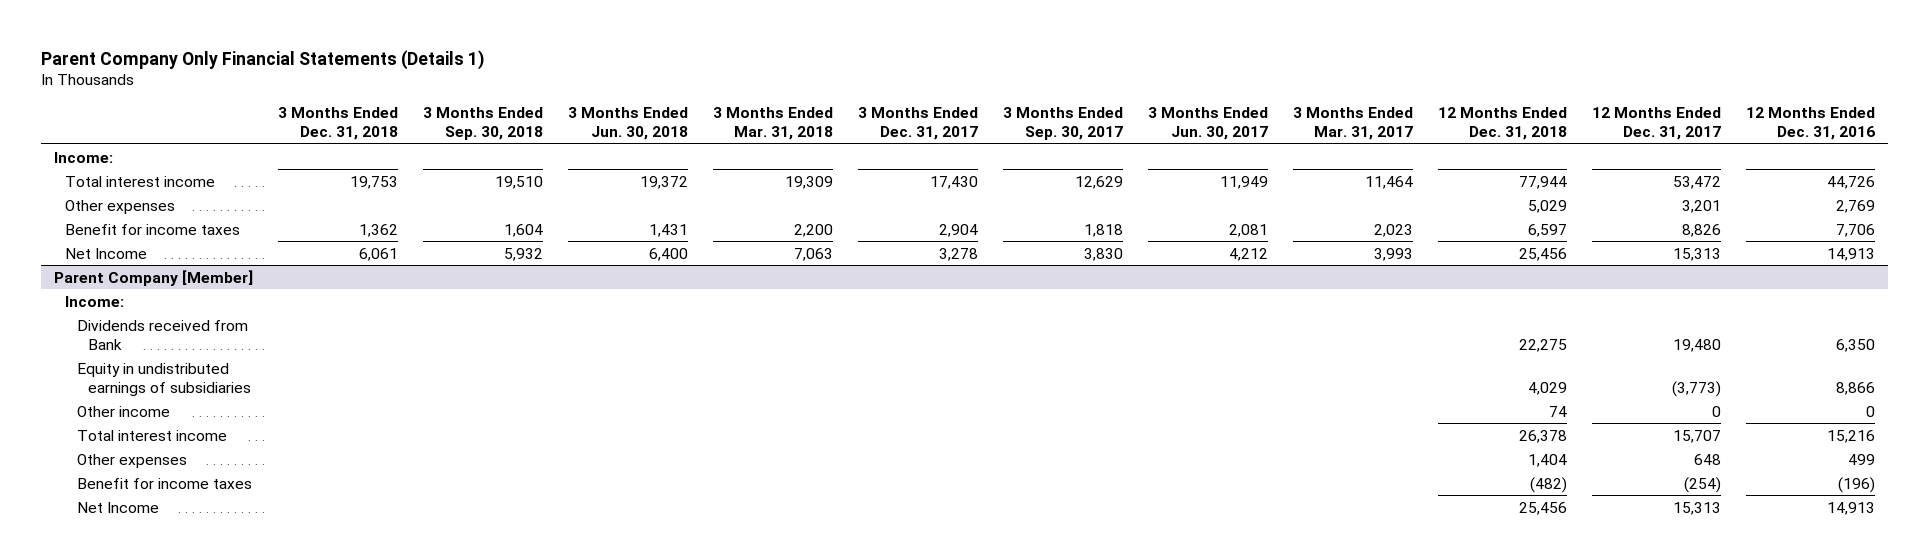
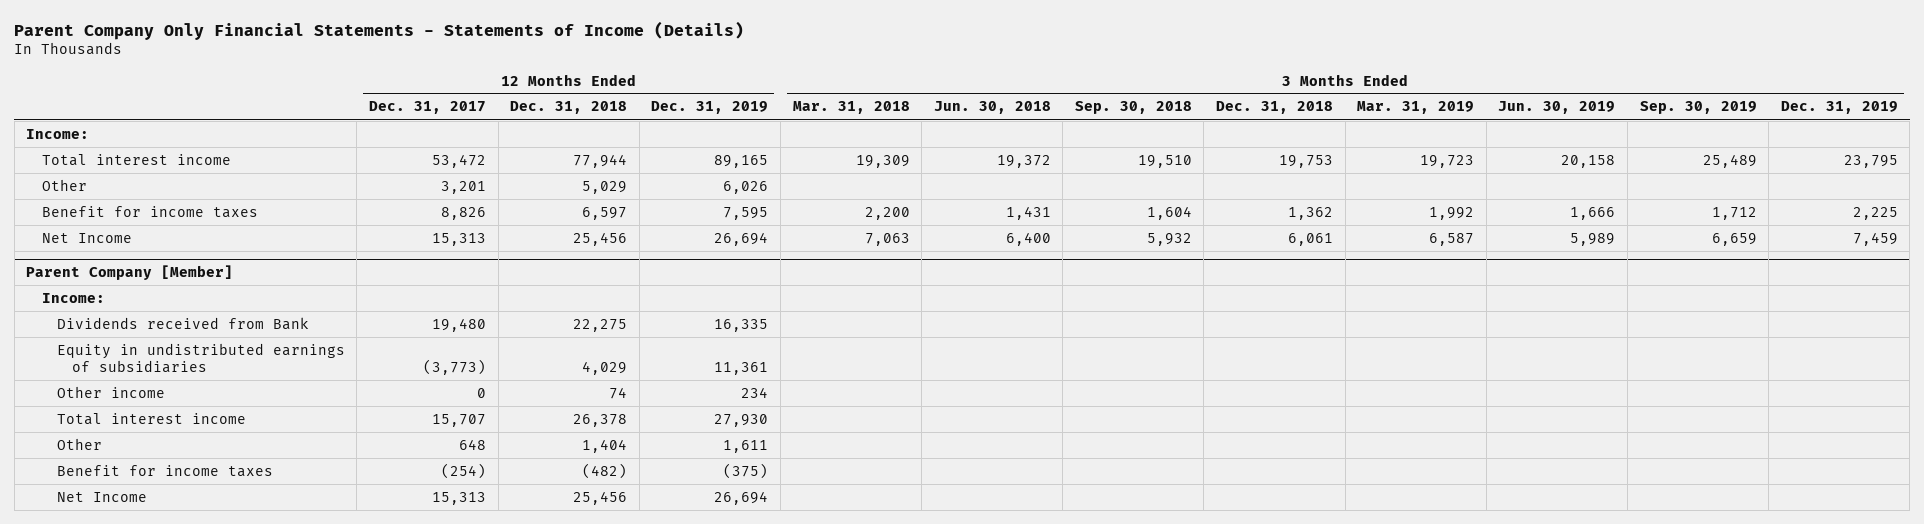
- Parent Company Only Financial Statements (Details 1)
+ Parent Company Only Financial Statements - Statements of Income (Details)
- | 3 Months Ended Dec. 31, 2018 | 3 Months Ended Sep. 30, 2018 | 3 Months Ended Jun. 30, 2018 | 3 Months Ended Mar. 31, 2018 | 3 Months Ended Dec. 31, 2017 | 3 Months Ended Sep. 30, 2017 | 3 Months Ended Jun. 30, 2017 | 3 Months Ended Mar. 31, 2017 | 12 Months Ended Dec. 31, 2018 | 12 Months Ended Dec. 31, 2017 | 12 Months Ended Dec. 31, 2016
+ | 12 Months Ended Dec. 31, 2017 | 12 Months Ended Dec. 31, 2018 | 12 Months Ended Dec. 31, 2019 | 3 Months Ended Mar. 31, 2018 | 3 Months Ended Jun. 30, 2018 | 3 Months Ended Sep. 30, 2018 | 3 Months Ended Dec. 31, 2018 | 3 Months Ended Mar. 31, 2019 | 3 Months Ended Jun. 30, 2019 | 3 Months Ended Sep. 30, 2019 | 3 Months Ended Dec. 31, 2019
- Other expenses | | | | | | | | | 5,029 | 3,201 | 2,769
+ Other | 3,201 | 5,029 | 6,026 | | | | | | | |
@ Parent Company [Member]
- Other expenses | | | | | | | | | 1,404 | 648 | 499
+ Other | 648 | 1,404 | 1,611 | | | | | | | |

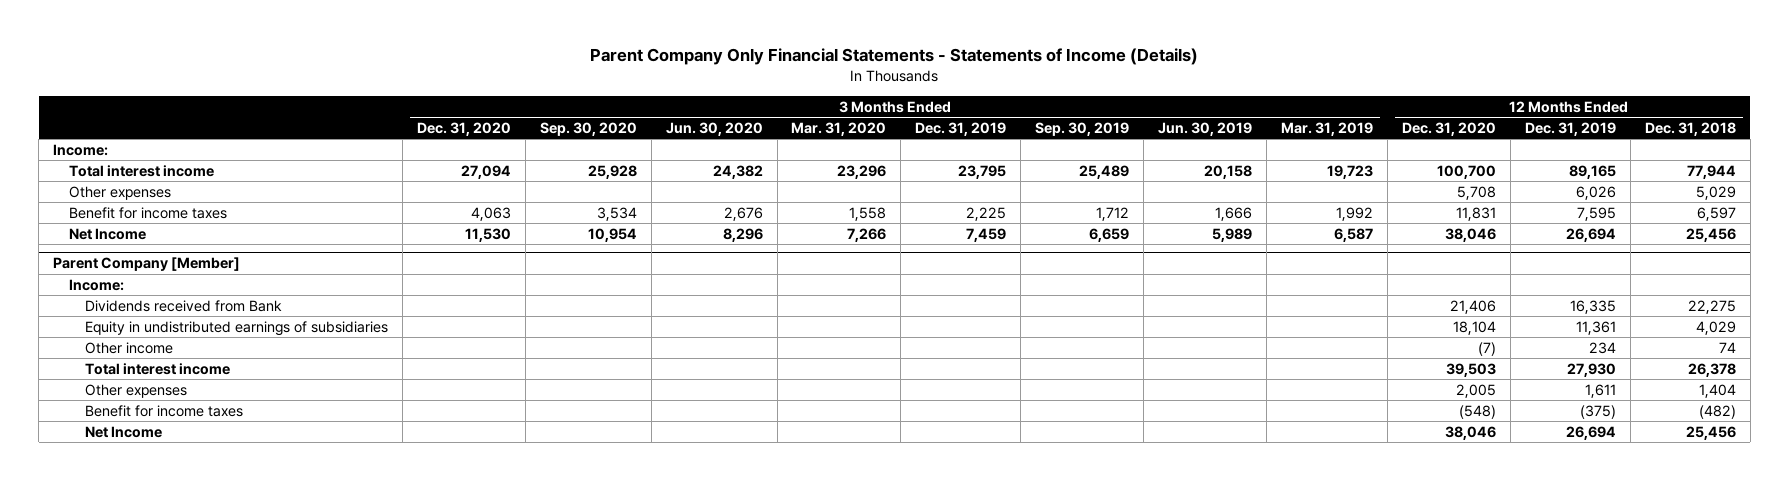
- | 12 Months Ended Dec. 31, 2017 | 12 Months Ended Dec. 31, 2018 | 12 Months Ended Dec. 31, 2019 | 3 Months Ended Mar. 31, 2018 | 3 Months Ended Jun. 30, 2018 | 3 Months Ended Sep. 30, 2018 | 3 Months Ended Dec. 31, 2018 | 3 Months Ended Mar. 31, 2019 | 3 Months Ended Jun. 30, 2019 | 3 Months Ended Sep. 30, 2019 | 3 Months Ended Dec. 31, 2019
+ | 3 Months Ended Dec. 31, 2020 | 3 Months Ended Sep. 30, 2020 | 3 Months Ended Jun. 30, 2020 | 3 Months Ended Mar. 31, 2020 | 3 Months Ended Dec. 31, 2019 | 3 Months Ended Sep. 30, 2019 | 3 Months Ended Jun. 30, 2019 | 3 Months Ended Mar. 31, 2019 | 12 Months Ended Dec. 31, 2020 | 12 Months Ended Dec. 31, 2019 | 12 Months Ended Dec. 31, 2018
- Other | 3,201 | 5,029 | 6,026 | | | | | | | |
+ Other expenses | | | | | | | | | 5,708 | 6,026 | 5,029
@ Parent Company [Member]
- Other | 648 | 1,404 | 1,611 | | | | | | | |
+ Other expenses | | | | | | | | | 2,005 | 1,611 | 1,404

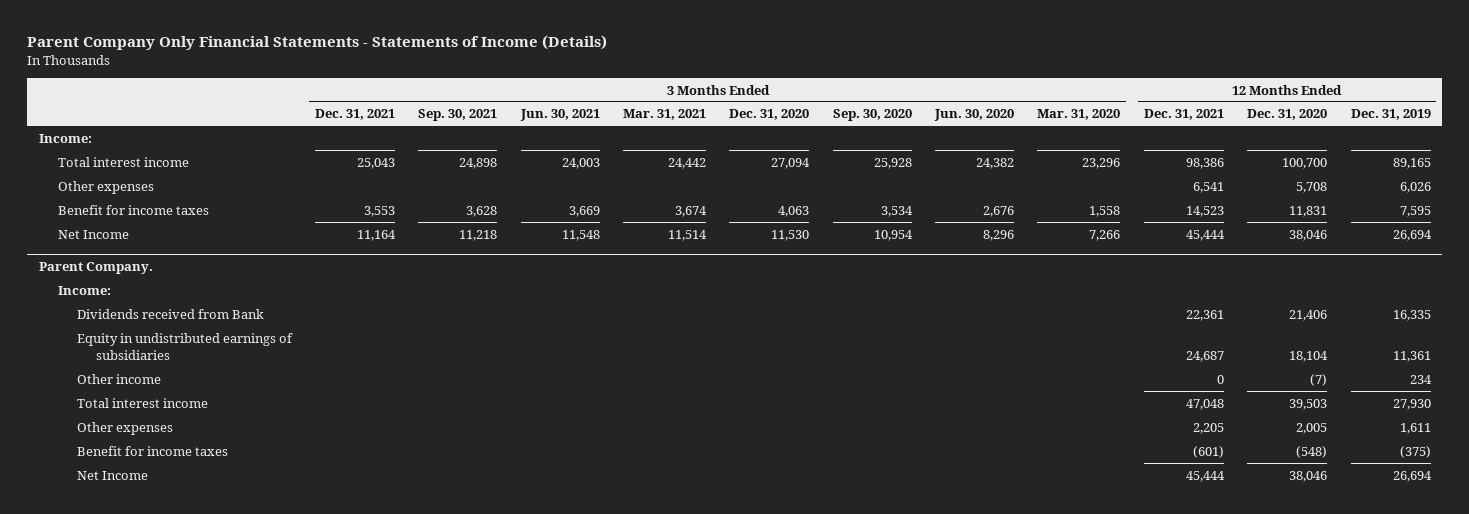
- | 3 Months Ended Dec. 31, 2020 | 3 Months Ended Sep. 30, 2020 | 3 Months Ended Jun. 30, 2020 | 3 Months Ended Mar. 31, 2020 | 3 Months Ended Dec. 31, 2019 | 3 Months Ended Sep. 30, 2019 | 3 Months Ended Jun. 30, 2019 | 3 Months Ended Mar. 31, 2019 | 12 Months Ended Dec. 31, 2020 | 12 Months Ended Dec. 31, 2019 | 12 Months Ended Dec. 31, 2018
+ | 3 Months Ended Dec. 31, 2021 | 3 Months Ended Sep. 30, 2021 | 3 Months Ended Jun. 30, 2021 | 3 Months Ended Mar. 31, 2021 | 3 Months Ended Dec. 31, 2020 | 3 Months Ended Sep. 30, 2020 | 3 Months Ended Jun. 30, 2020 | 3 Months Ended Mar. 31, 2020 | 12 Months Ended Dec. 31, 2021 | 12 Months Ended Dec. 31, 2020 | 12 Months Ended Dec. 31, 2019
- Parent Company [Member]
+ Parent Company.

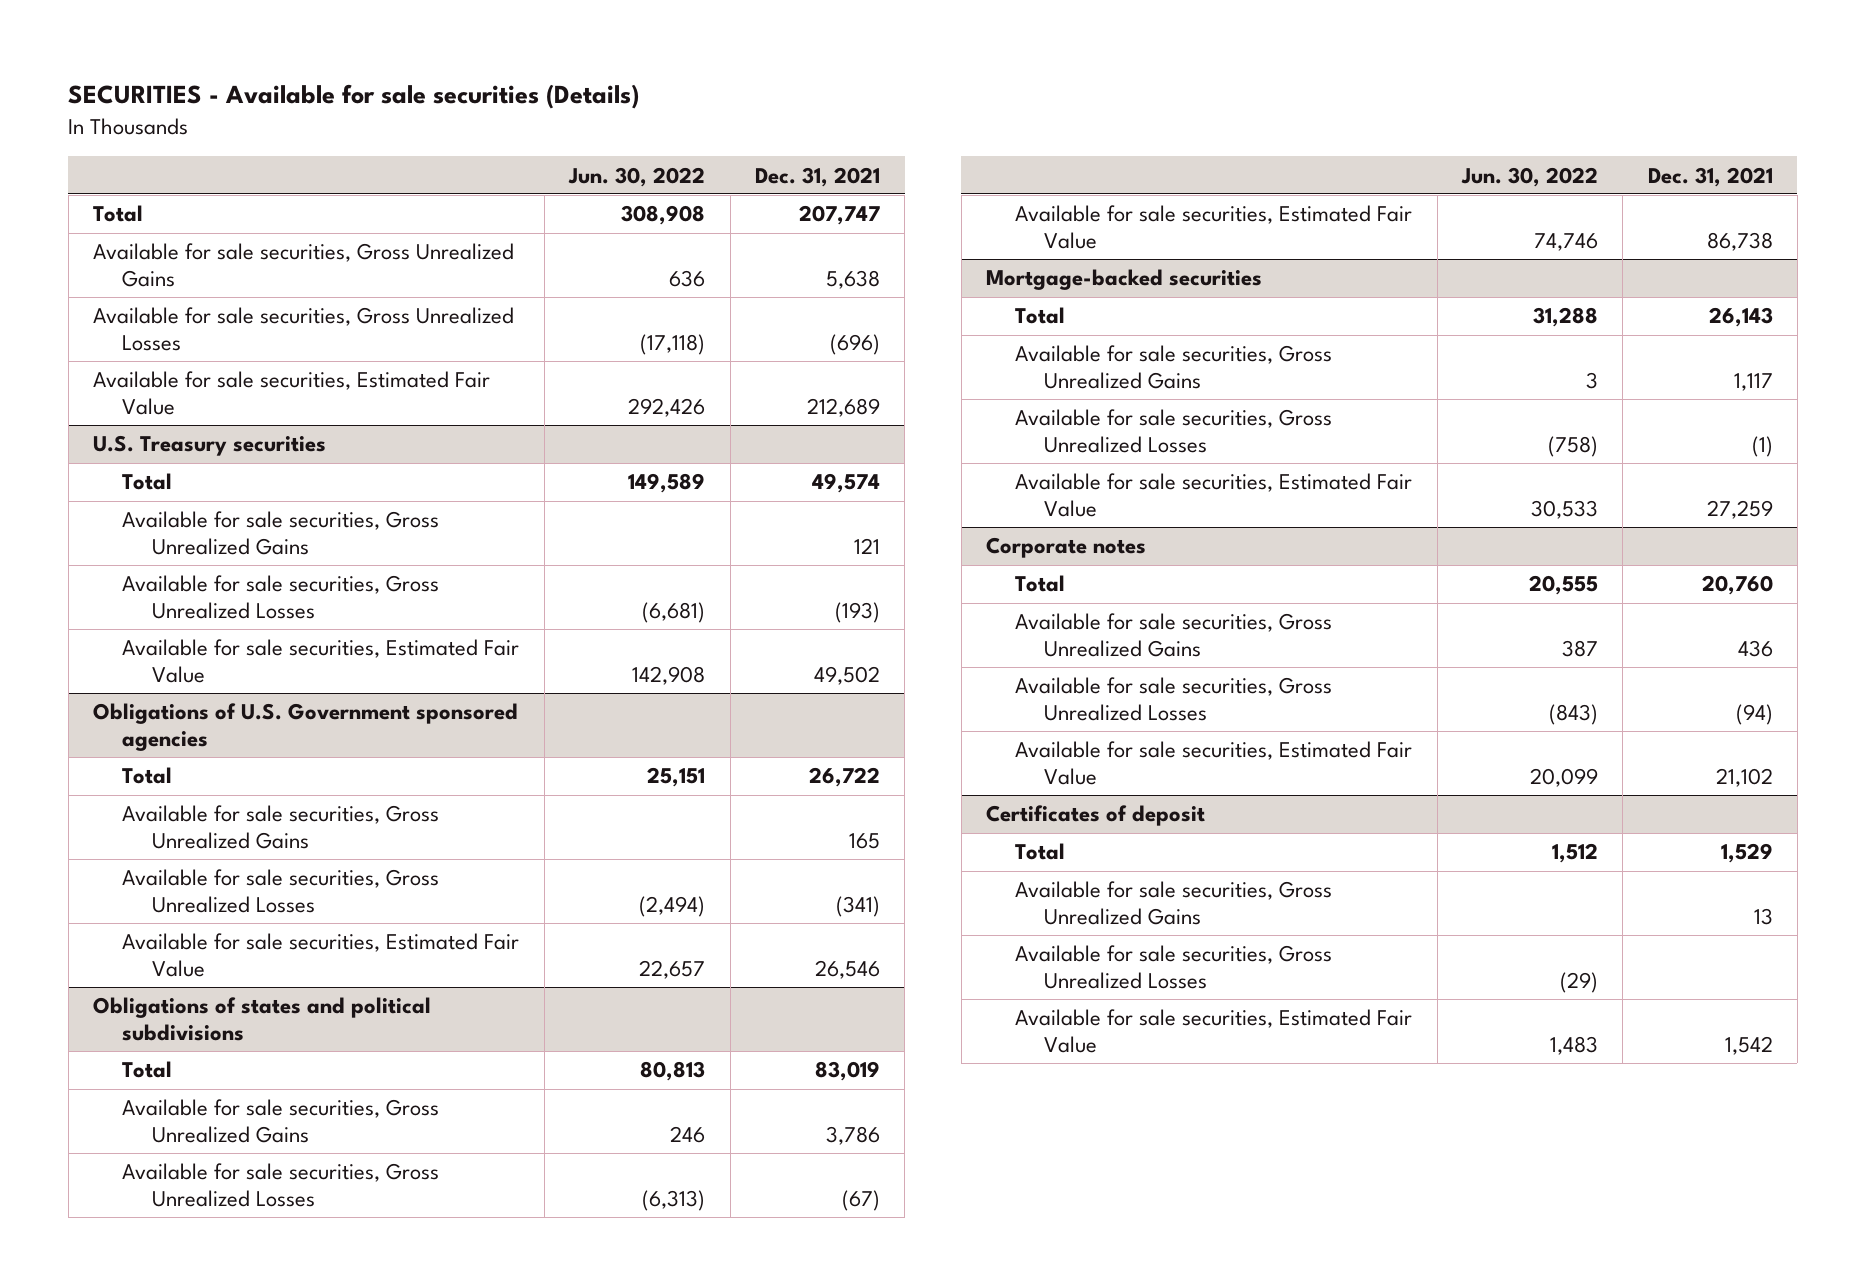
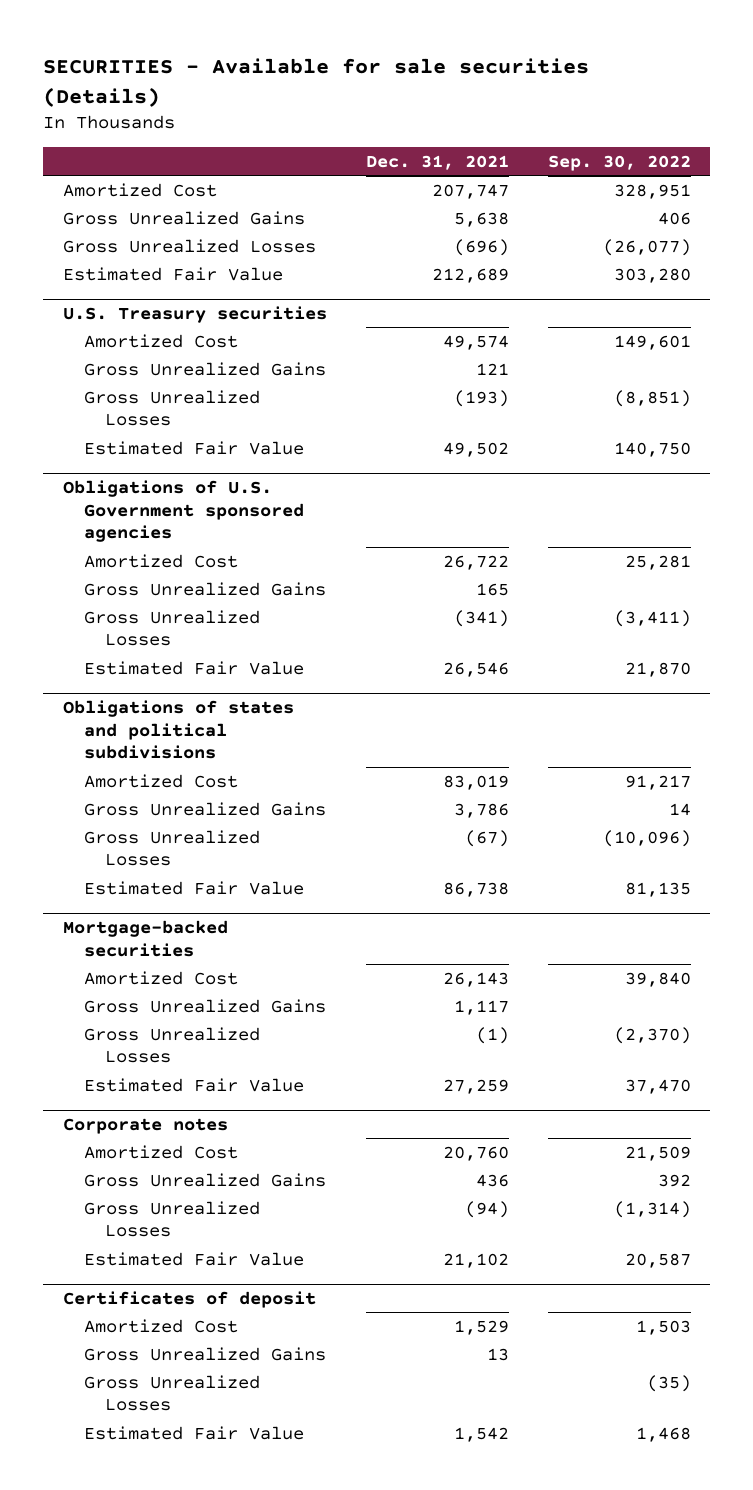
- | Jun. 30, 2022 | Dec. 31, 2021
+ | Dec. 31, 2021 | Sep. 30, 2022
- Total | 308,908 | 207,747
- Available for sale securities, Gross Unrealized Gains | 636 | 5,638
- Available for sale securities, Gross Unrealized Losses | (17,118) | (696)
- Available for sale securities, Estimated Fair Value | 292,426 | 212,689
+ Amortized Cost | 207,747 | 328,951
+ Gross Unrealized Gains | 5,638 | 406
+ Gross Unrealized Losses | (696) | (26,077)
+ Estimated Fair Value | 212,689 | 303,280
@ U.S. Treasury securities
- Total | 149,589 | 49,574
- Available for sale securities, Gross Unrealized Gains | | 121
- Available for sale securities, Gross Unrealized Losses | (6,681) | (193)
- Available for sale securities, Estimated Fair Value | 142,908 | 49,502
+ Amortized Cost | 49,574 | 149,601
+ Gross Unrealized Gains | 121 |
+ Gross Unrealized Losses | (193) | (8,851)
+ Estimated Fair Value | 49,502 | 140,750
@ Obligations of U.S. Government sponsored agencies
- Total | 25,151 | 26,722
- Available for sale securities, Gross Unrealized Gains | | 165
- Available for sale securities, Gross Unrealized Losses | (2,494) | (341)
- Available for sale securities, Estimated Fair Value | 22,657 | 26,546
+ Amortized Cost | 26,722 | 25,281
+ Gross Unrealized Gains | 165 |
+ Gross Unrealized Losses | (341) | (3,411)
+ Estimated Fair Value | 26,546 | 21,870
@ Obligations of states and political subdivisions
- Total | 80,813 | 83,019
- Available for sale securities, Gross Unrealized Gains | 246 | 3,786
- Available for sale securities, Gross Unrealized Losses | (6,313) | (67)
- Available for sale securities, Estimated Fair Value | 74,746 | 86,738
+ Amortized Cost | 83,019 | 91,217
+ Gross Unrealized Gains | 3,786 | 14
+ Gross Unrealized Losses | (67) | (10,096)
+ Estimated Fair Value | 86,738 | 81,135
@ Mortgage-backed securities
- Total | 31,288 | 26,143
- Available for sale securities, Gross Unrealized Gains | 3 | 1,117
- Available for sale securities, Gross Unrealized Losses | (758) | (1)
- Available for sale securities, Estimated Fair Value | 30,533 | 27,259
+ Amortized Cost | 26,143 | 39,840
+ Gross Unrealized Gains | 1,117 |
+ Gross Unrealized Losses | (1) | (2,370)
+ Estimated Fair Value | 27,259 | 37,470
@ Corporate notes
- Total | 20,555 | 20,760
- Available for sale securities, Gross Unrealized Gains | 387 | 436
- Available for sale securities, Gross Unrealized Losses | (843) | (94)
- Available for sale securities, Estimated Fair Value | 20,099 | 21,102
+ Amortized Cost | 20,760 | 21,509
+ Gross Unrealized Gains | 436 | 392
+ Gross Unrealized Losses | (94) | (1,314)
+ Estimated Fair Value | 21,102 | 20,587
@ Certificates of deposit
- Total | 1,512 | 1,529
- Available for sale securities, Gross Unrealized Gains | | 13
- Available for sale securities, Gross Unrealized Losses | (29) |
- Available for sale securities, Estimated Fair Value | 1,483 | 1,542
+ Amortized Cost | 1,529 | 1,503
+ Gross Unrealized Gains | 13 |
+ Gross Unrealized Losses | | (35)
+ Estimated Fair Value | 1,542 | 1,468

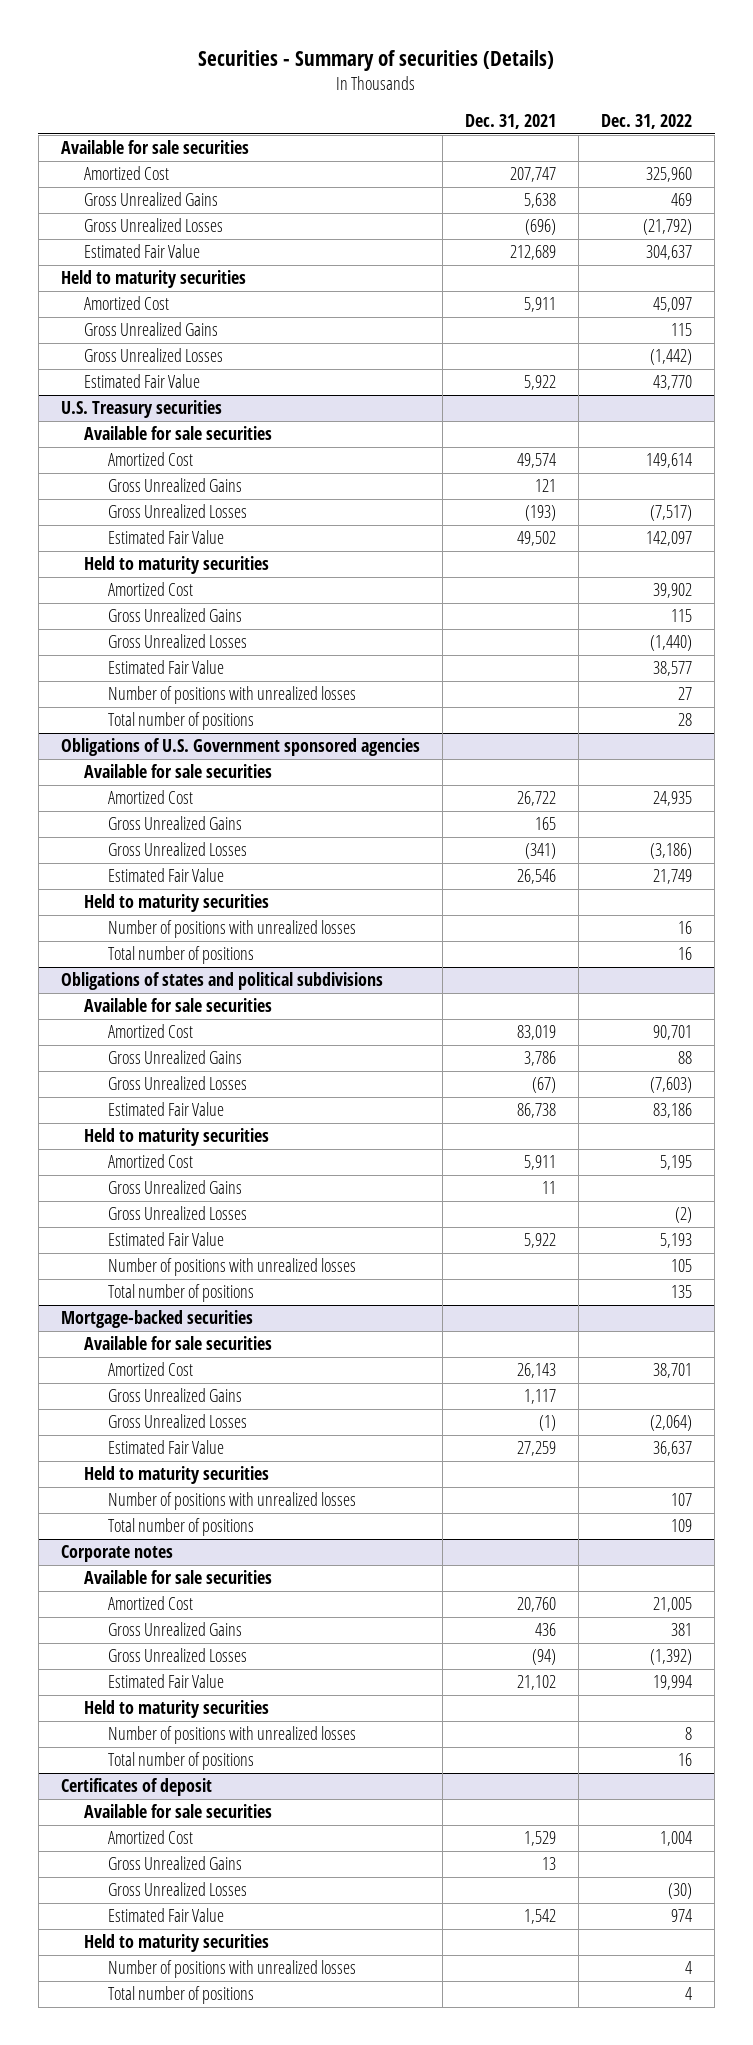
- SECURITIES - Available for sale securities (Details)
+ Securities - Summary of securities (Details)
- | Dec. 31, 2021 | Sep. 30, 2022
+ | Dec. 31, 2021 | Dec. 31, 2022
+ Available for sale securities
+ Held to maturity securities
+ Amortized Cost | 5,911 | 45,097
+ Gross Unrealized Gains | | 115
+ Gross Unrealized Losses | | (1,442)
+ Estimated Fair Value | 5,922 | 43,770
@ U.S. Treasury securities
+ Available for sale securities
+ Held to maturity securities
+ Amortized Cost | | 39,902
+ Gross Unrealized Gains | | 115
+ Gross Unrealized Losses | | (1,440)
+ Estimated Fair Value | | 38,577
+ Number of positions with unrealized losses | | 27
+ Total number of positions | | 28
@ Obligations of U.S. Government sponsored agencies
+ Available for sale securities
+ Held to maturity securities
+ Number of positions with unrealized losses | | 16
+ Total number of positions | | 16
@ Obligations of states and political subdivisions
+ Available for sale securities
+ Held to maturity securities
+ Amortized Cost | 5,911 | 5,195
+ Gross Unrealized Gains | 11 |
+ Gross Unrealized Losses | | (2)
+ Estimated Fair Value | 5,922 | 5,193
+ Number of positions with unrealized losses | | 105
+ Total number of positions | | 135
@ Mortgage-backed securities
+ Available for sale securities
+ Held to maturity securities
+ Number of positions with unrealized losses | | 107
+ Total number of positions | | 109
@ Corporate notes
+ Available for sale securities
+ Held to maturity securities
+ Number of positions with unrealized losses | | 8
+ Total number of positions | | 16
@ Certificates of deposit
+ Available for sale securities
+ Held to maturity securities
+ Number of positions with unrealized losses | | 4
+ Total number of positions | | 4

